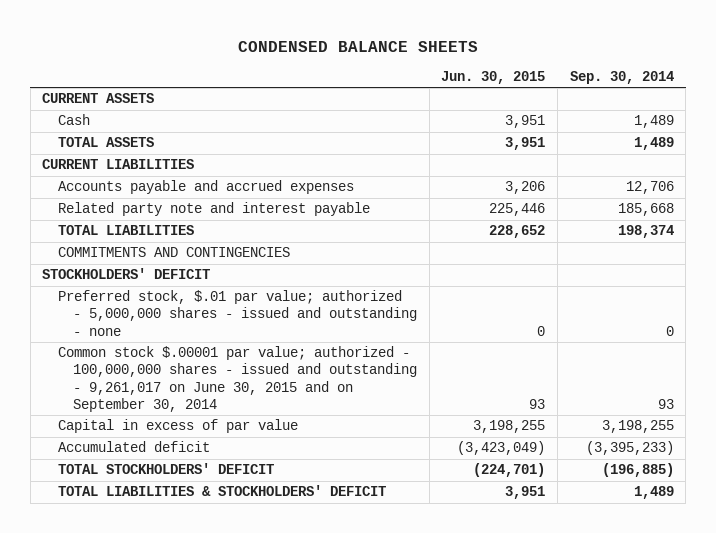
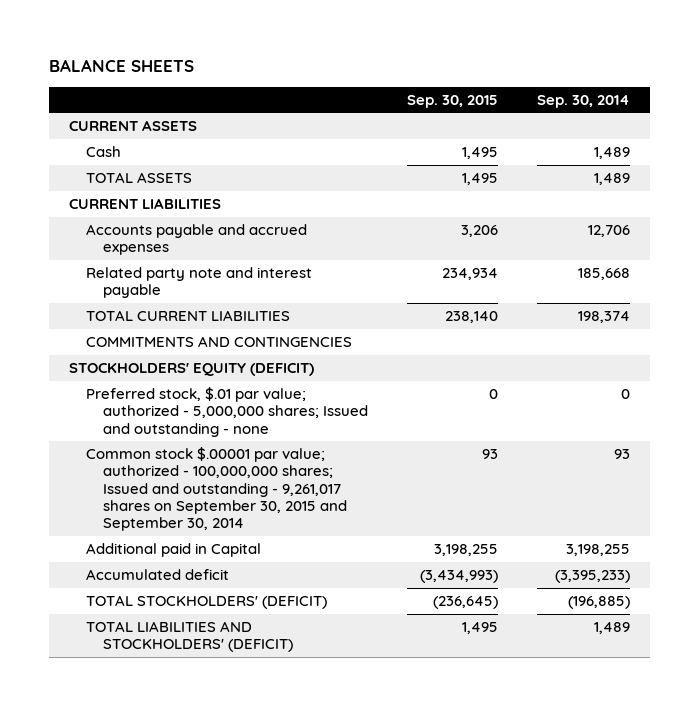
- CONDENSED BALANCE SHEETS
+ BALANCE SHEETS
- | Jun. 30, 2015 | Sep. 30, 2014
+ | Sep. 30, 2015 | Sep. 30, 2014
- TOTAL LIABILITIES | 228,652 | 198,374
+ TOTAL CURRENT LIABILITIES | 238,140 | 198,374
- STOCKHOLDERS' DEFICIT
- Preferred stock, $.01 par value; authorized - 5,000,000 shares - issued and outstanding - none | 0 | 0
- Common stock $.00001 par value; authorized - 100,000,000 shares - issued and outstanding - 9,261,017 on June 30, 2015 and on September 30, 2014 | 93 | 93
- Capital in excess of par value | 3,198,255 | 3,198,255
+ STOCKHOLDERS' EQUITY (DEFICIT)
+ Preferred stock, $.01 par value; authorized - 5,000,000 shares; Issued and outstanding - none | 0 | 0
+ Common stock $.00001 par value; authorized - 100,000,000 shares; Issued and outstanding - 9,261,017 shares on September 30, 2015 and September 30, 2014 | 93 | 93
+ Additional paid in Capital | 3,198,255 | 3,198,255
- TOTAL STOCKHOLDERS' DEFICIT | (224,701) | (196,885)
- TOTAL LIABILITIES & STOCKHOLDERS' DEFICIT | 3,951 | 1,489
+ TOTAL STOCKHOLDERS' (DEFICIT) | (236,645) | (196,885)
+ TOTAL LIABILITIES AND STOCKHOLDERS' (DEFICIT) | 1,495 | 1,489

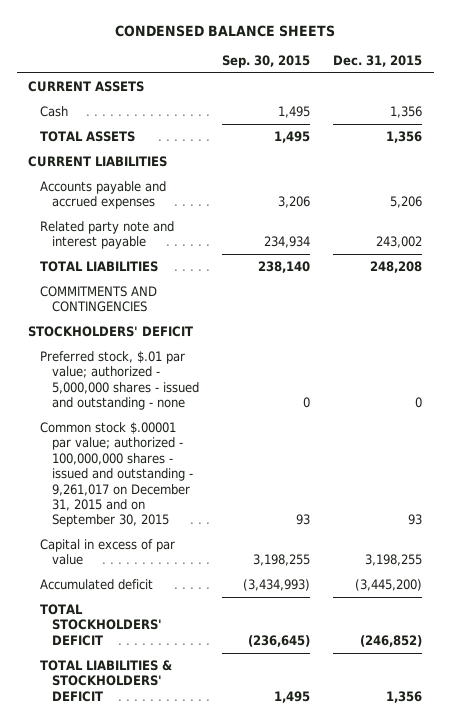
- BALANCE SHEETS
+ CONDENSED BALANCE SHEETS
- | Sep. 30, 2015 | Sep. 30, 2014
+ | Sep. 30, 2015 | Dec. 31, 2015
- TOTAL CURRENT LIABILITIES | 238,140 | 198,374
+ TOTAL LIABILITIES | 238,140 | 248,208
- STOCKHOLDERS' EQUITY (DEFICIT)
- Preferred stock, $.01 par value; authorized - 5,000,000 shares; Issued and outstanding - none | 0 | 0
- Common stock $.00001 par value; authorized - 100,000,000 shares; Issued and outstanding - 9,261,017 shares on September 30, 2015 and September 30, 2014 | 93 | 93
- Additional paid in Capital | 3,198,255 | 3,198,255
+ STOCKHOLDERS' DEFICIT
+ Preferred stock, $.01 par value; authorized - 5,000,000 shares - issued and outstanding - none | 0 | 0
+ Common stock $.00001 par value; authorized - 100,000,000 shares - issued and outstanding - 9,261,017 on December 31, 2015 and on September 30, 2015 | 93 | 93
+ Capital in excess of par value | 3,198,255 | 3,198,255
- TOTAL STOCKHOLDERS' (DEFICIT) | (236,645) | (196,885)
- TOTAL LIABILITIES AND STOCKHOLDERS' (DEFICIT) | 1,495 | 1,489
+ TOTAL STOCKHOLDERS' DEFICIT | (236,645) | (246,852)
+ TOTAL LIABILITIES & STOCKHOLDERS' DEFICIT | 1,495 | 1,356

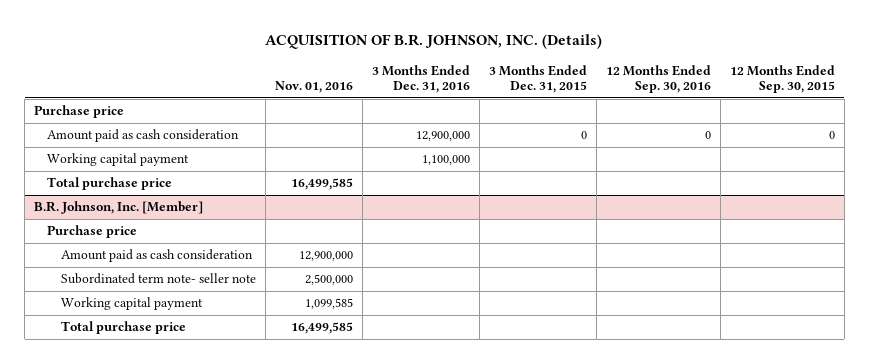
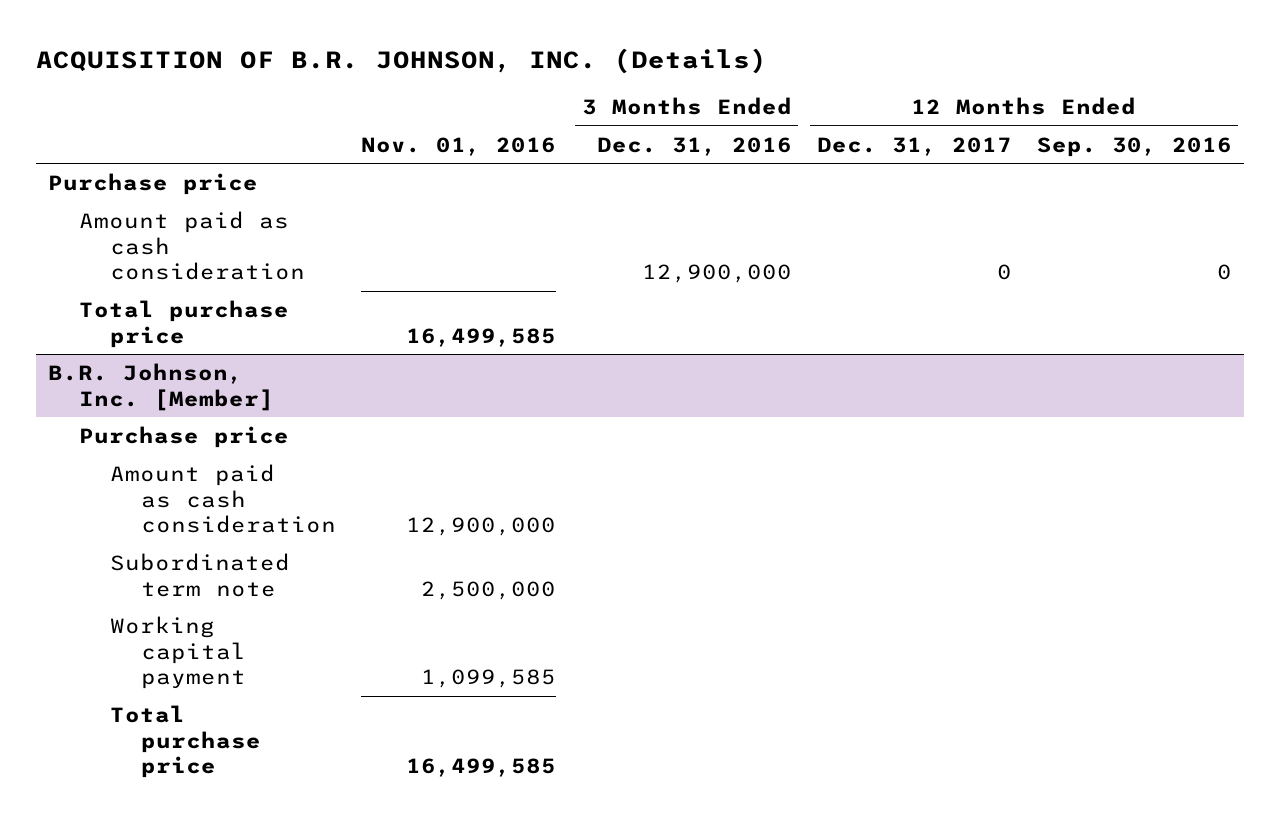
- | Nov. 01, 2016 | 3 Months Ended Dec. 31, 2016 | 3 Months Ended Dec. 31, 2015 | 12 Months Ended Sep. 30, 2016 | 12 Months Ended Sep. 30, 2015
+ | Nov. 01, 2016 | 3 Months Ended Dec. 31, 2016 | 12 Months Ended Dec. 31, 2017 | 12 Months Ended Sep. 30, 2016
- Working capital payment | | 1,100,000 | | |
@ B.R. Johnson, Inc. [Member]
- Subordinated term note- seller note | 2,500,000 | | | |
+ Subordinated term note | 2,500,000 | | |

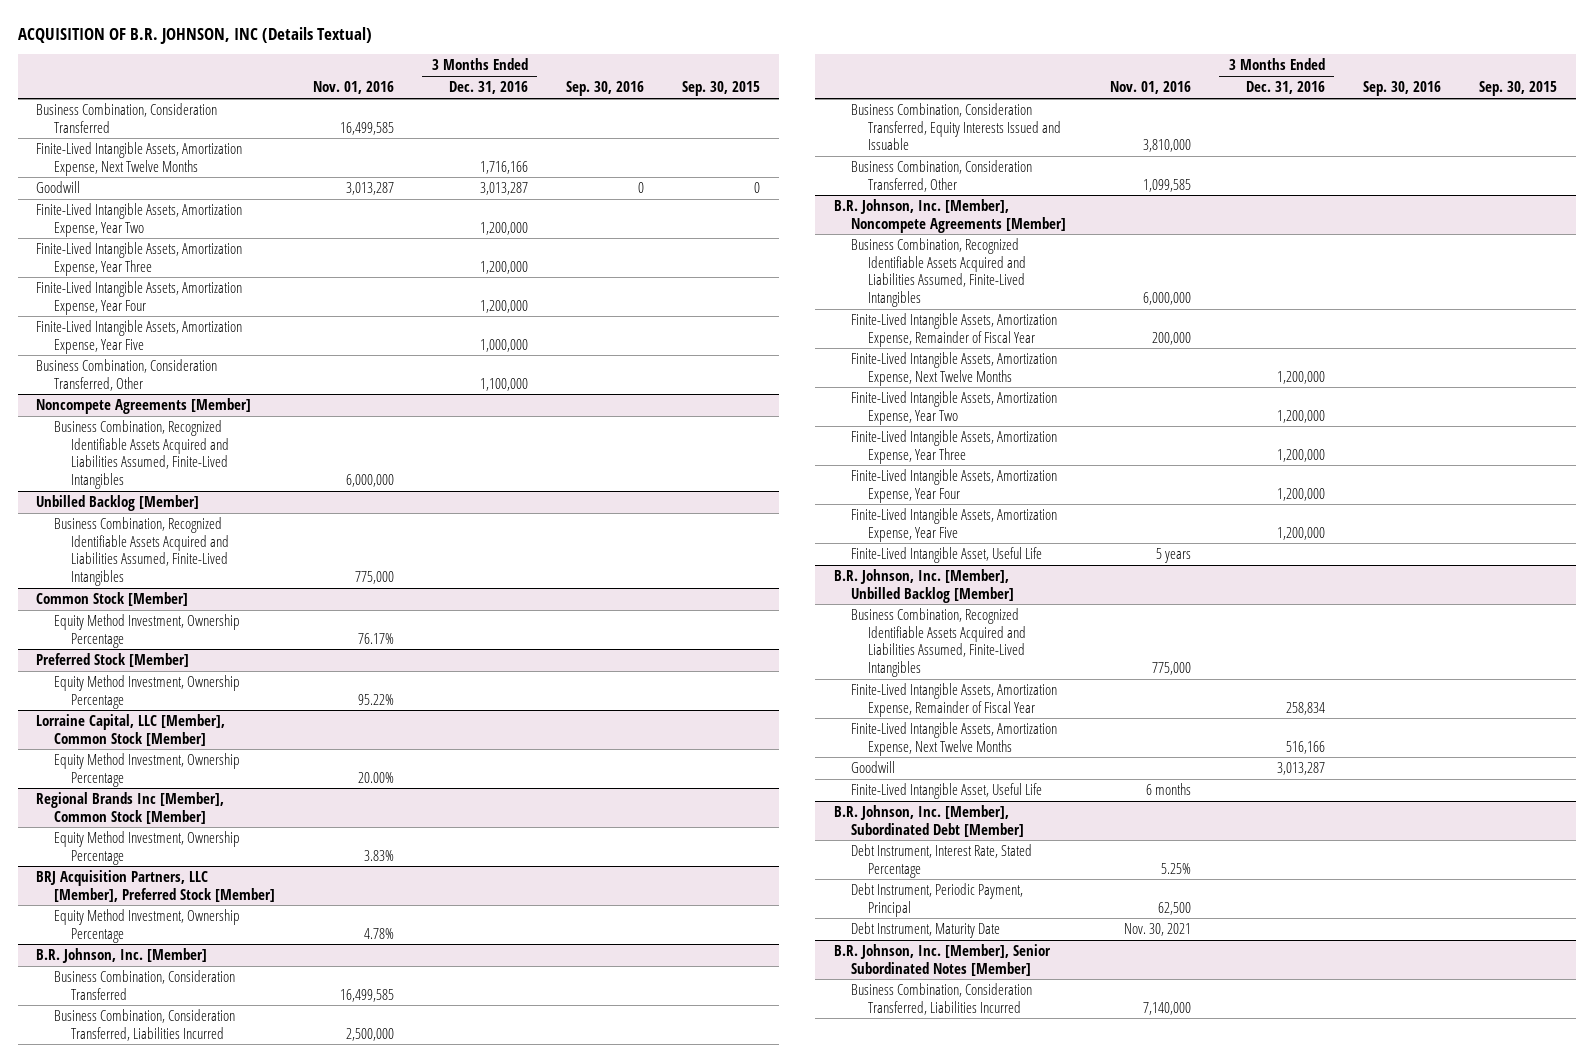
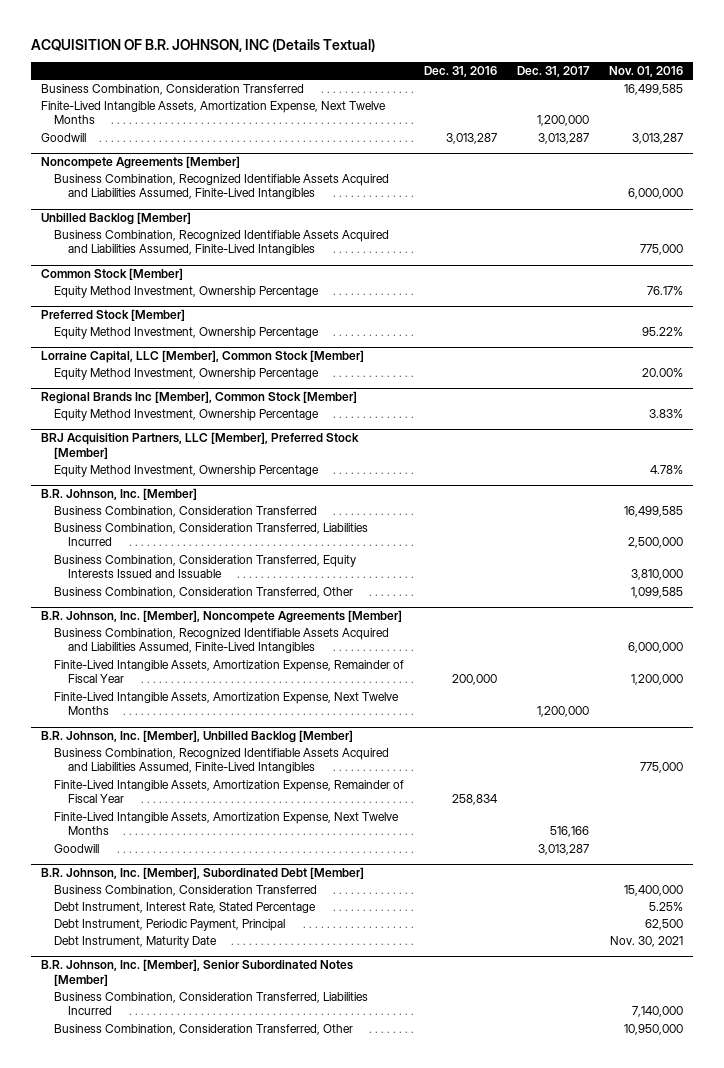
- | Nov. 01, 2016 | 3 Months Ended Dec. 31, 2016 | Sep. 30, 2016 | Sep. 30, 2015
+ | Dec. 31, 2016 | Dec. 31, 2017 | Nov. 01, 2016
- Finite-Lived Intangible Assets, Amortization Expense, Year Two | | 1,200,000 | |
- Finite-Lived Intangible Assets, Amortization Expense, Year Three | | 1,200,000 | |
- Finite-Lived Intangible Assets, Amortization Expense, Year Four | | 1,200,000 | |
- Finite-Lived Intangible Assets, Amortization Expense, Year Five | | 1,000,000 | |
- Business Combination, Consideration Transferred, Other | | 1,100,000 | |
@ B.R. Johnson, Inc. [Member], Noncompete Agreements [Member]
- Finite-Lived Intangible Assets, Amortization Expense, Remainder of Fiscal Year | 200,000 | | |
+ Finite-Lived Intangible Assets, Amortization Expense, Remainder of Fiscal Year | 200,000 | | 1,200,000
- Finite-Lived Intangible Assets, Amortization Expense, Year Two | | 1,200,000 | |
- Finite-Lived Intangible Assets, Amortization Expense, Year Three | | 1,200,000 | |
- Finite-Lived Intangible Assets, Amortization Expense, Year Four | | 1,200,000 | |
- Finite-Lived Intangible Assets, Amortization Expense, Year Five | | 1,200,000 | |
- Finite-Lived Intangible Asset, Useful Life | 5 years | | |
@ B.R. Johnson, Inc. [Member], Unbilled Backlog [Member]
- Finite-Lived Intangible Asset, Useful Life | 6 months | | |
@ B.R. Johnson, Inc. [Member], Subordinated Debt [Member]
+ Business Combination, Consideration Transferred | | | 15,400,000
@ B.R. Johnson, Inc. [Member], Senior Subordinated Notes [Member]
+ Business Combination, Consideration Transferred, Other | | | 10,950,000

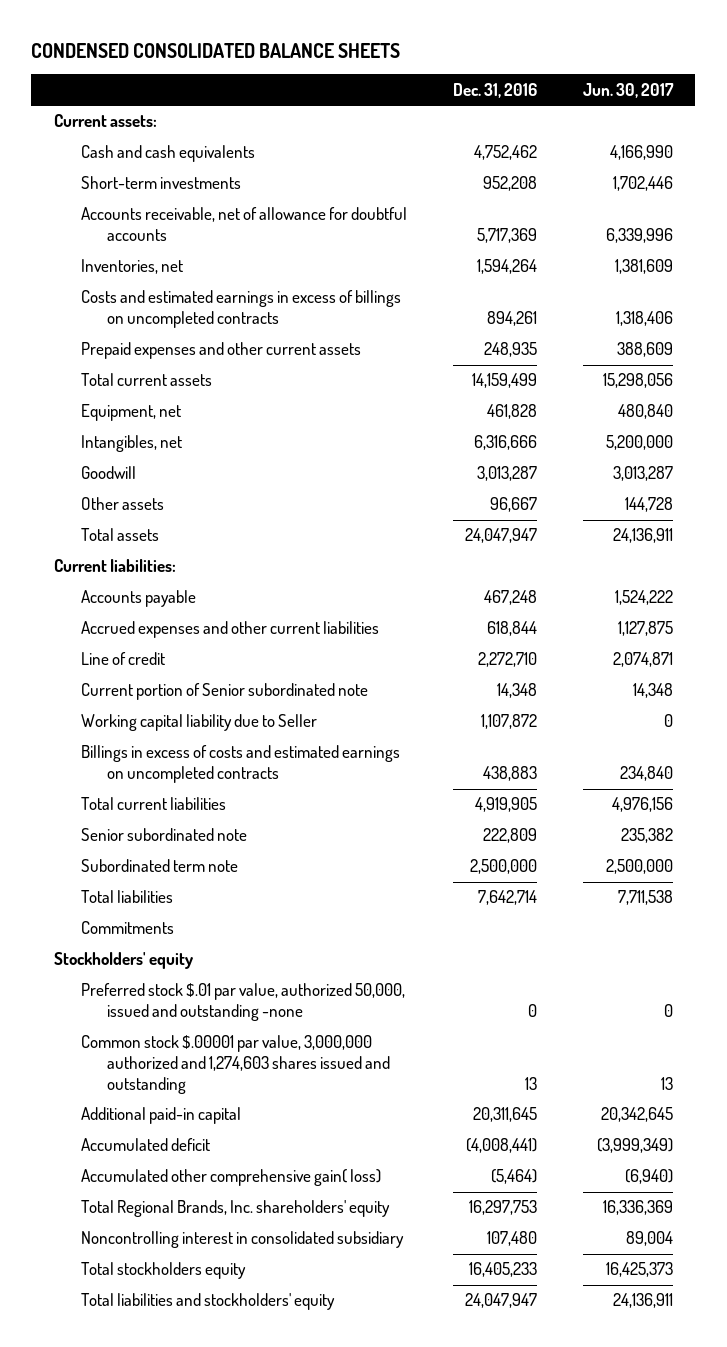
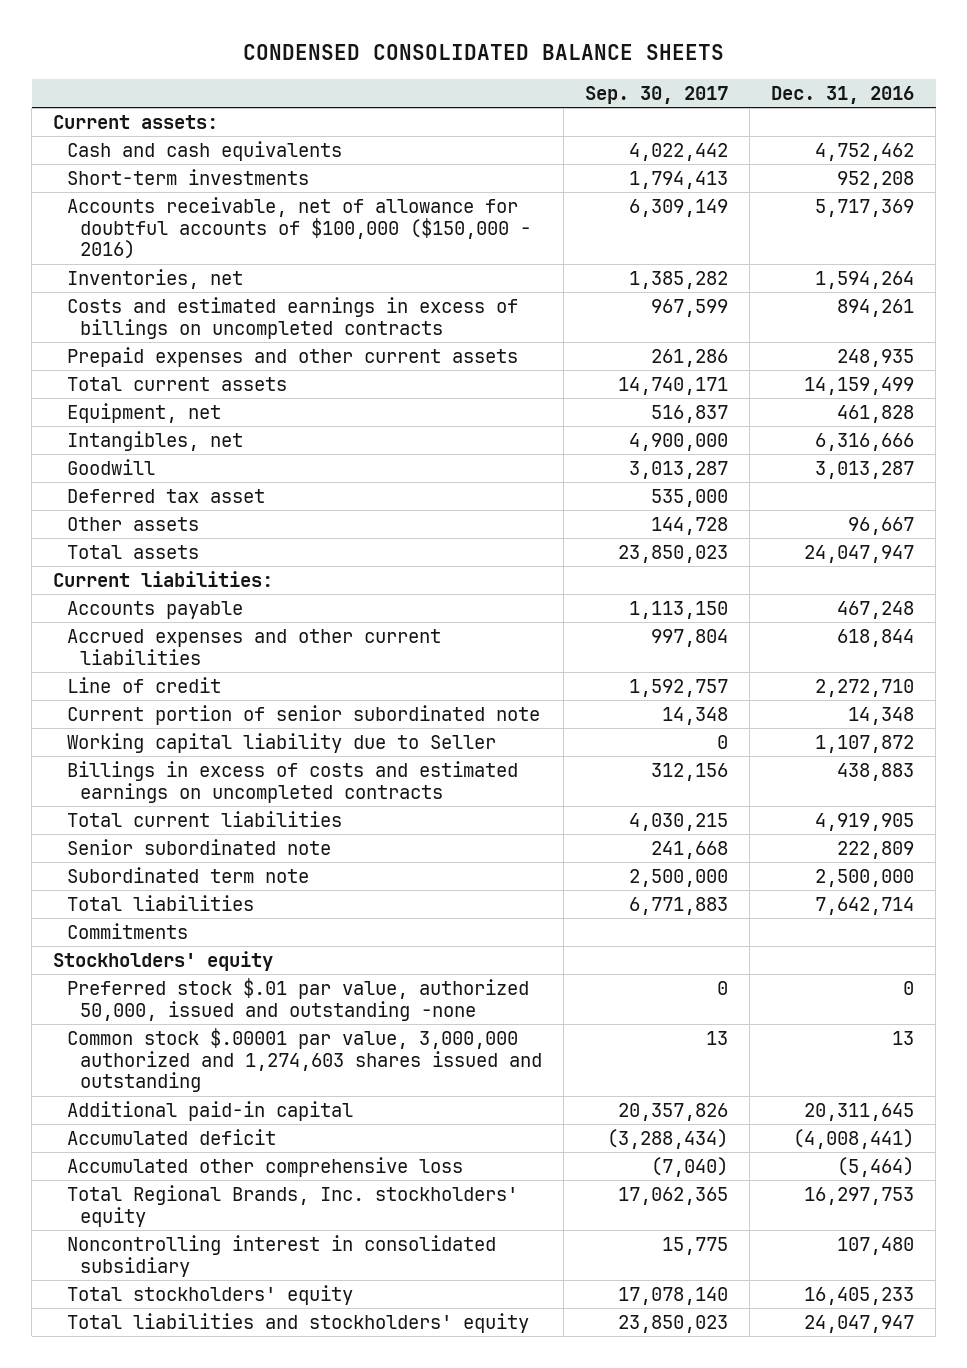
- | Dec. 31, 2016 | Jun. 30, 2017
+ | Sep. 30, 2017 | Dec. 31, 2016
- Accounts receivable, net of allowance for doubtful accounts | 5,717,369 | 6,339,996
+ Accounts receivable, net of allowance for doubtful accounts of $100,000 ($150,000 - 2016) | 6,309,149 | 5,717,369
+ Deferred tax asset | 535,000 |
- Current portion of Senior subordinated note | 14,348 | 14,348
+ Current portion of senior subordinated note | 14,348 | 14,348
- Accumulated other comprehensive gain( loss) | (5,464) | (6,940)
- Total Regional Brands, Inc. shareholders' equity | 16,297,753 | 16,336,369
+ Accumulated other comprehensive loss | (7,040) | (5,464)
+ Total Regional Brands, Inc. stockholders' equity | 17,062,365 | 16,297,753
- Total stockholders equity | 16,405,233 | 16,425,373
+ Total stockholders' equity | 17,078,140 | 16,405,233

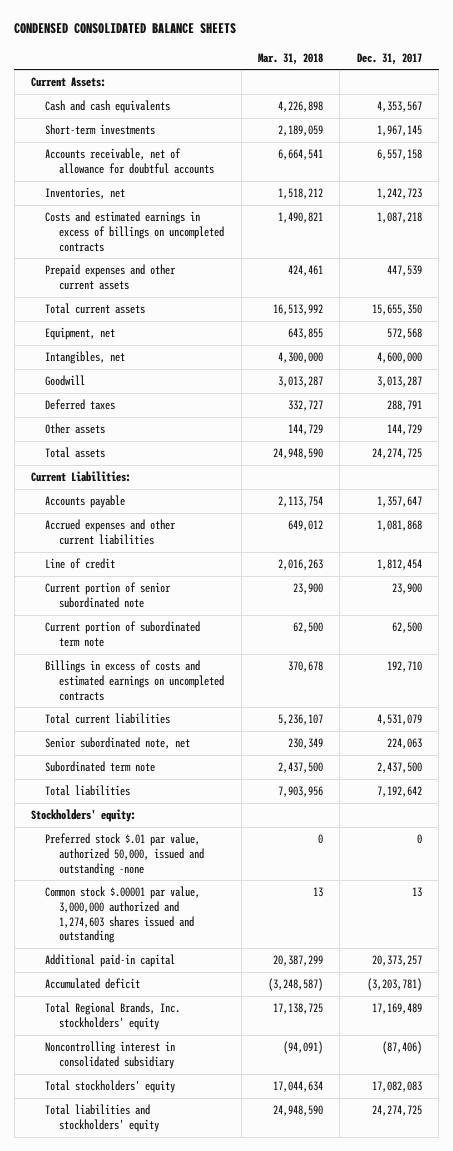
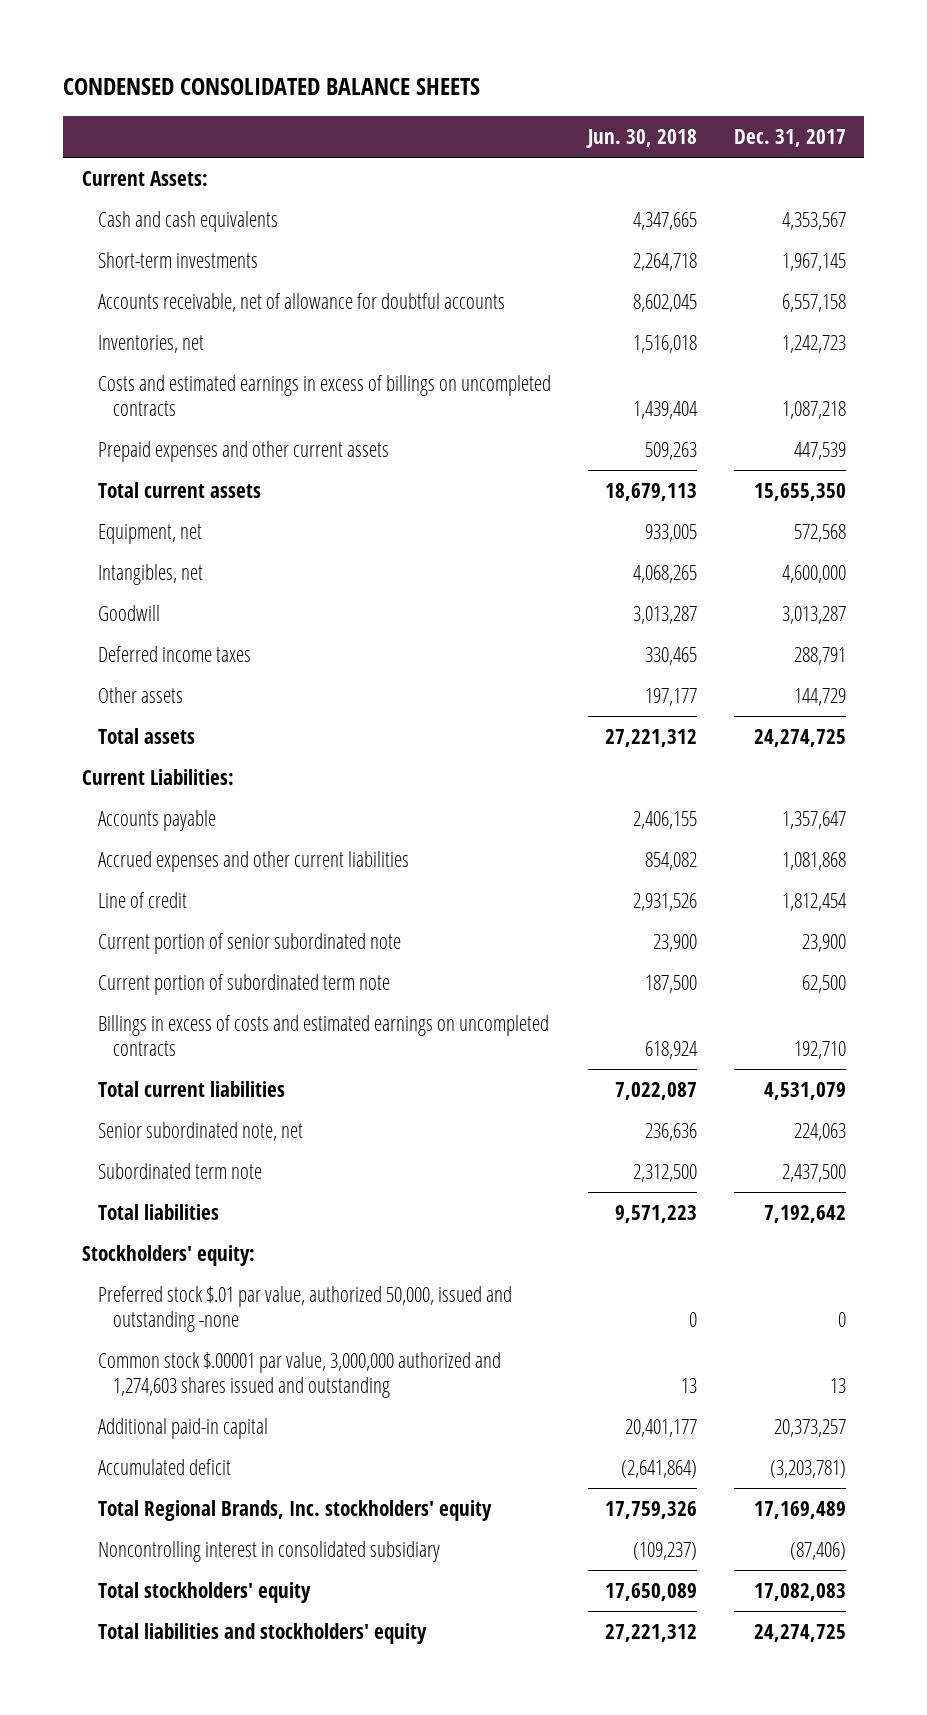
- | Mar. 31, 2018 | Dec. 31, 2017
+ | Jun. 30, 2018 | Dec. 31, 2017
- Deferred taxes | 332,727 | 288,791
+ Deferred income taxes | 330,465 | 288,791

